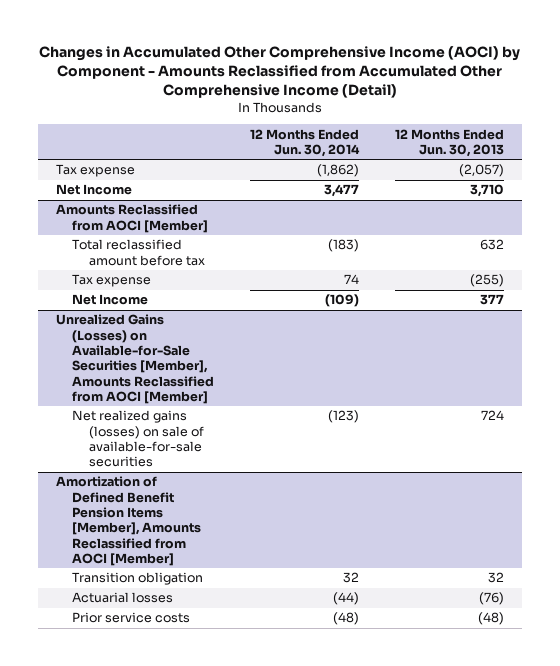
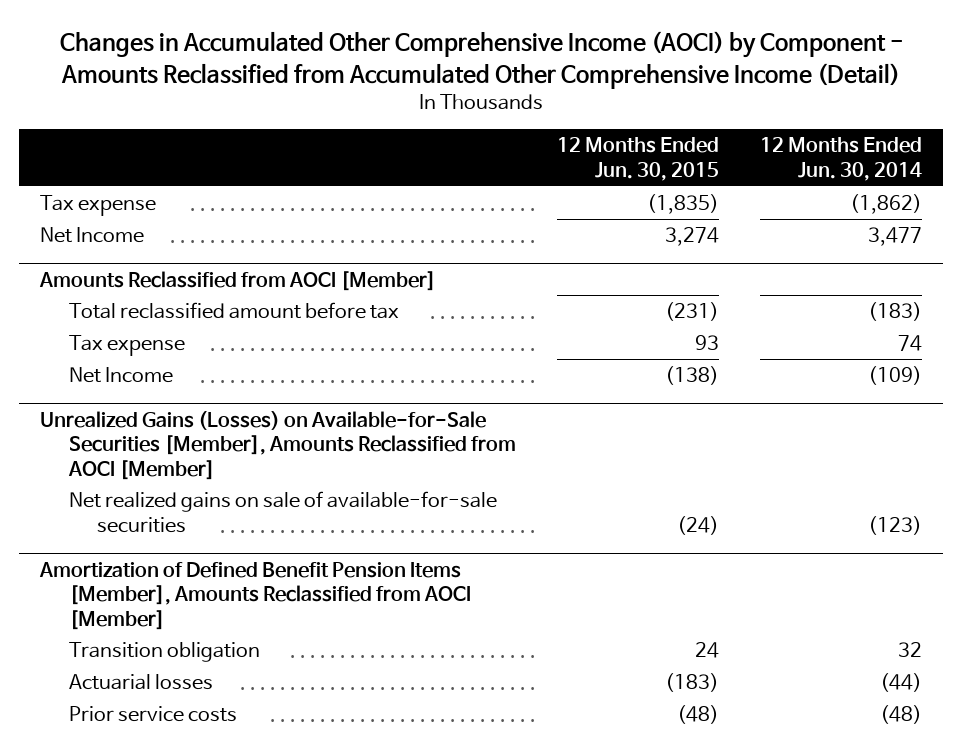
- | 12 Months Ended Jun. 30, 2014 | 12 Months Ended Jun. 30, 2013
+ | 12 Months Ended Jun. 30, 2015 | 12 Months Ended Jun. 30, 2014
@ Unrealized Gains (Losses) on Available-for-Sale Securities [Member], Amounts Reclassified from AOCI [Member]
- Net realized gains (losses) on sale of available-for-sale securities | (123) | 724
+ Net realized gains on sale of available-for-sale securities | (24) | (123)

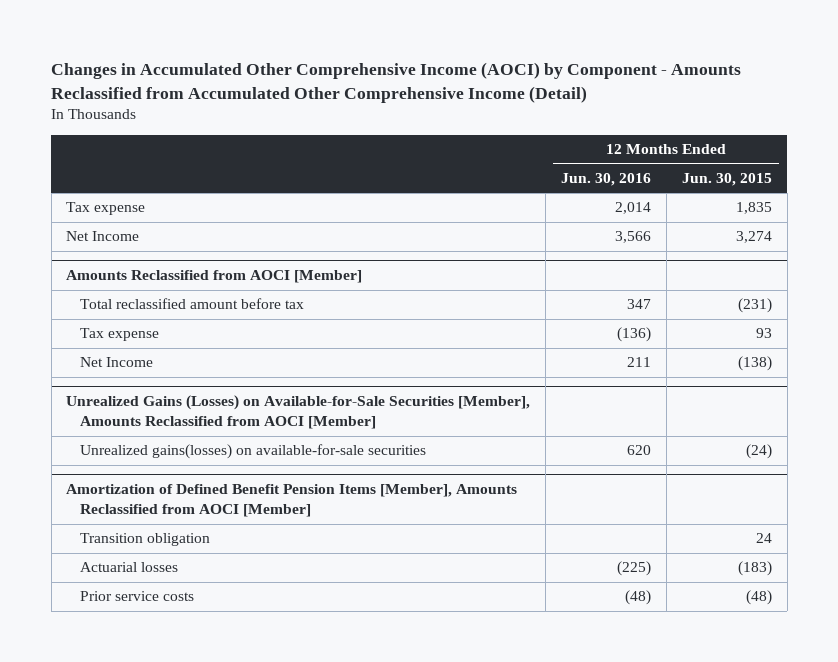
- | 12 Months Ended Jun. 30, 2015 | 12 Months Ended Jun. 30, 2014
+ | 12 Months Ended Jun. 30, 2016 | 12 Months Ended Jun. 30, 2015
- Tax expense | (1,835) | (1,862)
+ Tax expense | 2,014 | 1,835
@ Unrealized Gains (Losses) on Available-for-Sale Securities [Member], Amounts Reclassified from AOCI [Member]
- Net realized gains on sale of available-for-sale securities | (24) | (123)
+ Unrealized gains(losses) on available-for-sale securities | 620 | (24)

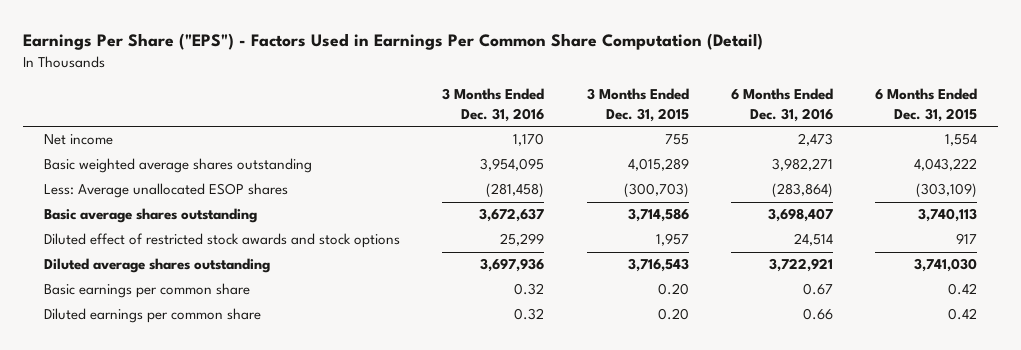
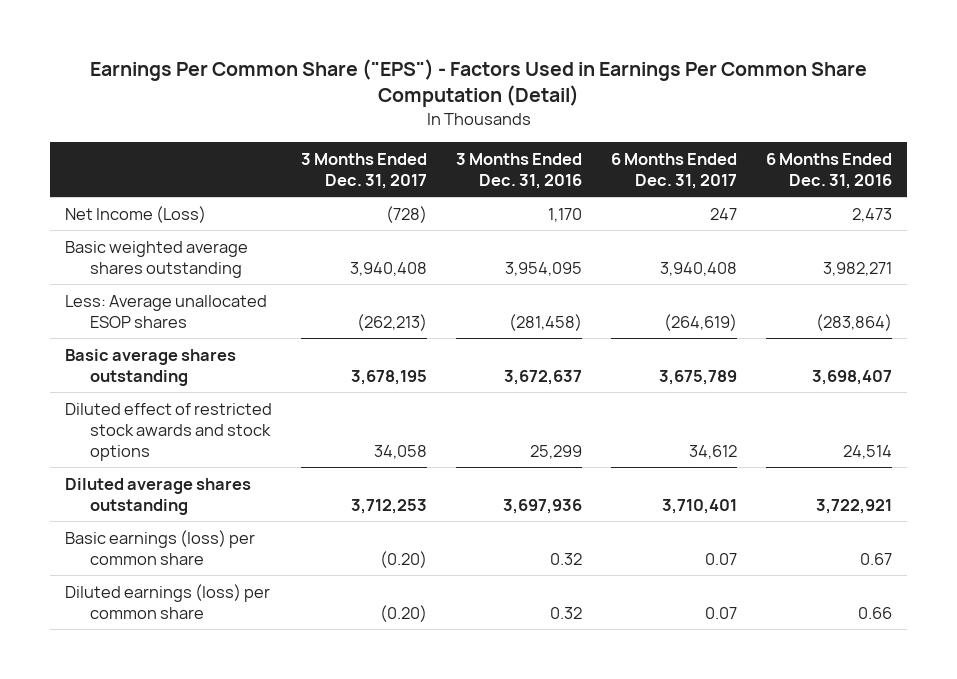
- Earnings Per Share ("EPS") - Factors Used in Earnings Per Common Share Computation (Detail)
+ Earnings Per Common Share ("EPS") - Factors Used in Earnings Per Common Share Computation (Detail)
- | 3 Months Ended Dec. 31, 2016 | 3 Months Ended Dec. 31, 2015 | 6 Months Ended Dec. 31, 2016 | 6 Months Ended Dec. 31, 2015
+ | 3 Months Ended Dec. 31, 2017 | 3 Months Ended Dec. 31, 2016 | 6 Months Ended Dec. 31, 2017 | 6 Months Ended Dec. 31, 2016
- Net income | 1,170 | 755 | 2,473 | 1,554
+ Net Income (Loss) | (728) | 1,170 | 247 | 2,473
- Basic earnings per common share | 0.32 | 0.20 | 0.67 | 0.42
- Diluted earnings per common share | 0.32 | 0.20 | 0.66 | 0.42
+ Basic earnings (loss) per common share | (0.20) | 0.32 | 0.07 | 0.67
+ Diluted earnings (loss) per common share | (0.20) | 0.32 | 0.07 | 0.66

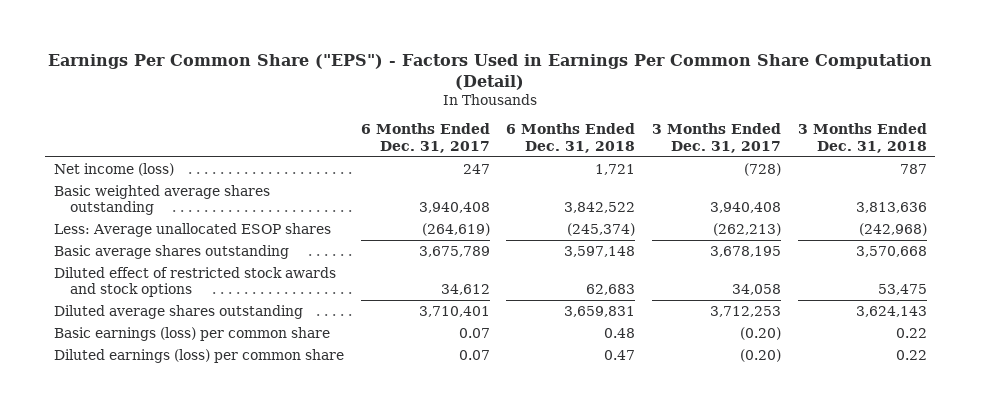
- | 3 Months Ended Dec. 31, 2017 | 3 Months Ended Dec. 31, 2016 | 6 Months Ended Dec. 31, 2017 | 6 Months Ended Dec. 31, 2016
+ | 6 Months Ended Dec. 31, 2017 | 6 Months Ended Dec. 31, 2018 | 3 Months Ended Dec. 31, 2017 | 3 Months Ended Dec. 31, 2018
- Net Income (Loss) | (728) | 1,170 | 247 | 2,473
+ Net income (loss) | 247 | 1,721 | (728) | 787

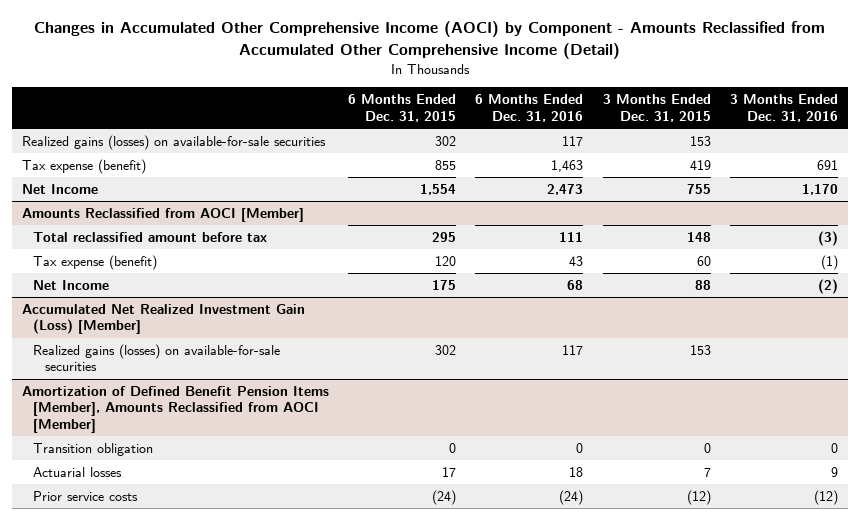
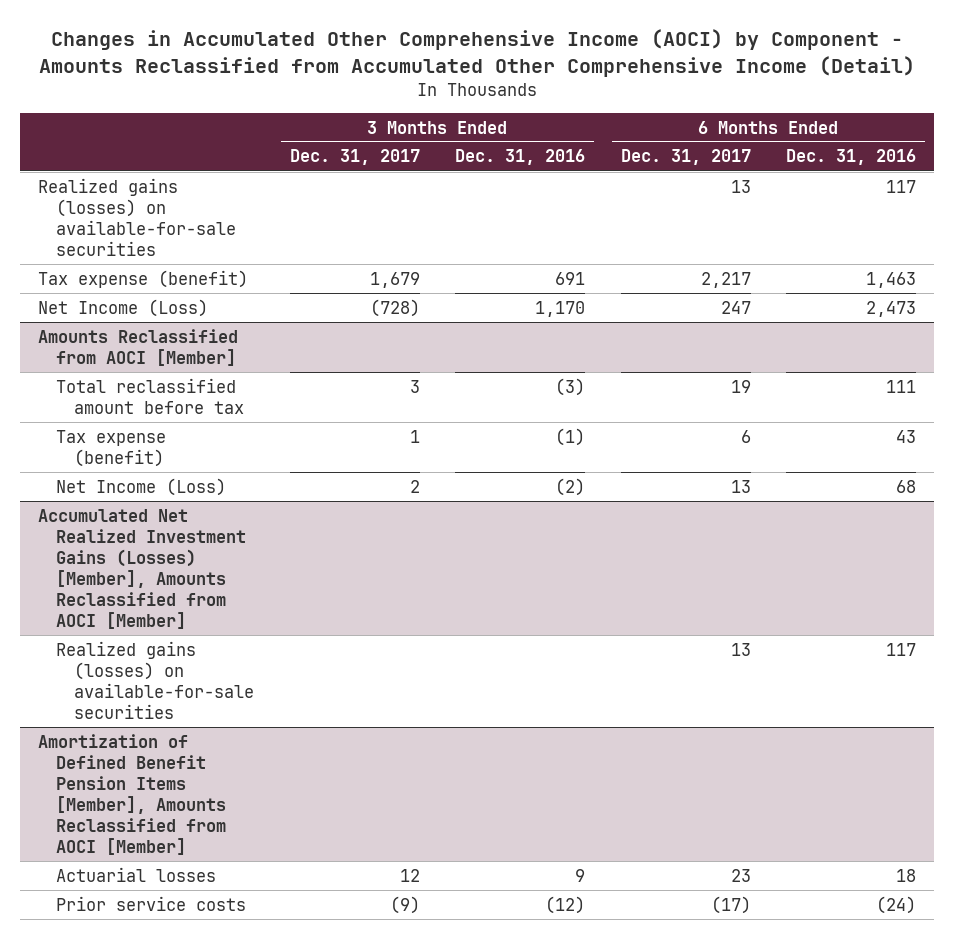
- | 6 Months Ended Dec. 31, 2015 | 6 Months Ended Dec. 31, 2016 | 3 Months Ended Dec. 31, 2015 | 3 Months Ended Dec. 31, 2016
+ | 3 Months Ended Dec. 31, 2017 | 3 Months Ended Dec. 31, 2016 | 6 Months Ended Dec. 31, 2017 | 6 Months Ended Dec. 31, 2016
- Net Income | 1,554 | 2,473 | 755 | 1,170
+ Net Income (Loss) | (728) | 1,170 | 247 | 2,473
@ Amounts Reclassified from AOCI [Member]
- Net Income | 175 | 68 | 88 | (2)
- Accumulated Net Realized Investment Gain (Loss) [Member]
@ Amounts Reclassified from AOCI [Member]
+ Net Income (Loss) | 2 | (2) | 13 | 68
+ Accumulated Net Realized Investment Gains (Losses) [Member], Amounts Reclassified from AOCI [Member]
@ Amortization of Defined Benefit Pension Items [Member], Amounts Reclassified from AOCI [Member]
- Transition obligation | 0 | 0 | 0 | 0

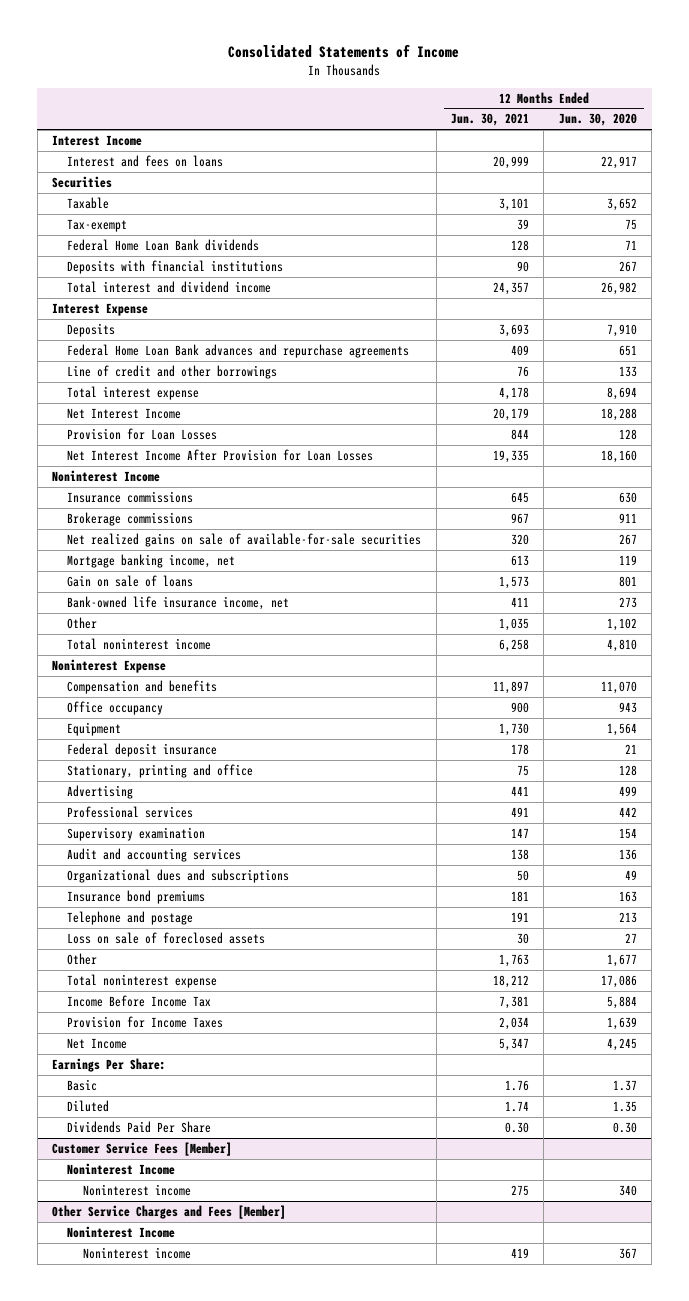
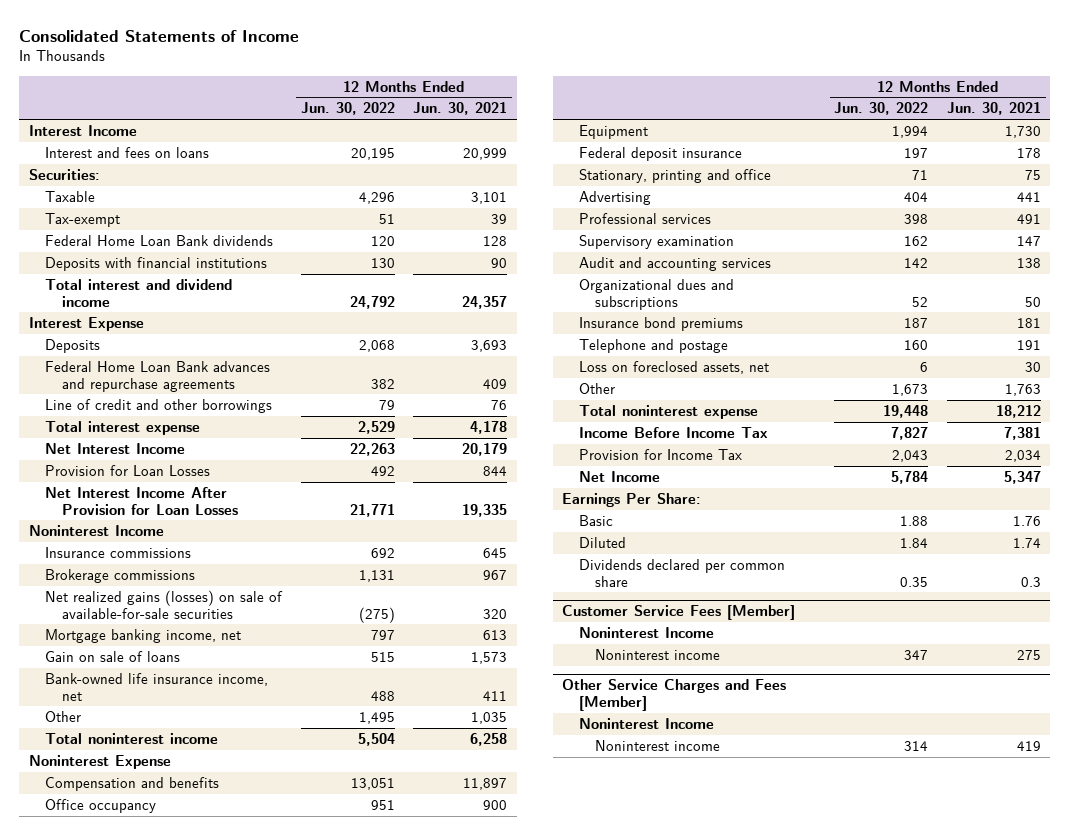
- | 12 Months Ended Jun. 30, 2021 | 12 Months Ended Jun. 30, 2020
+ | 12 Months Ended Jun. 30, 2022 | 12 Months Ended Jun. 30, 2021
- Securities
+ Securities:
- Net realized gains on sale of available-for-sale securities | 320 | 267
+ Net realized gains (losses) on sale of available-for-sale securities | (275) | 320
- Loss on sale of foreclosed assets | 30 | 27
+ Loss on foreclosed assets, net | 6 | 30
- Provision for Income Taxes | 2,034 | 1,639
+ Provision for Income Tax | 2,043 | 2,034
- Dividends Paid Per Share | 0.30 | 0.30
+ Dividends declared per common share | 0.35 | 0.3

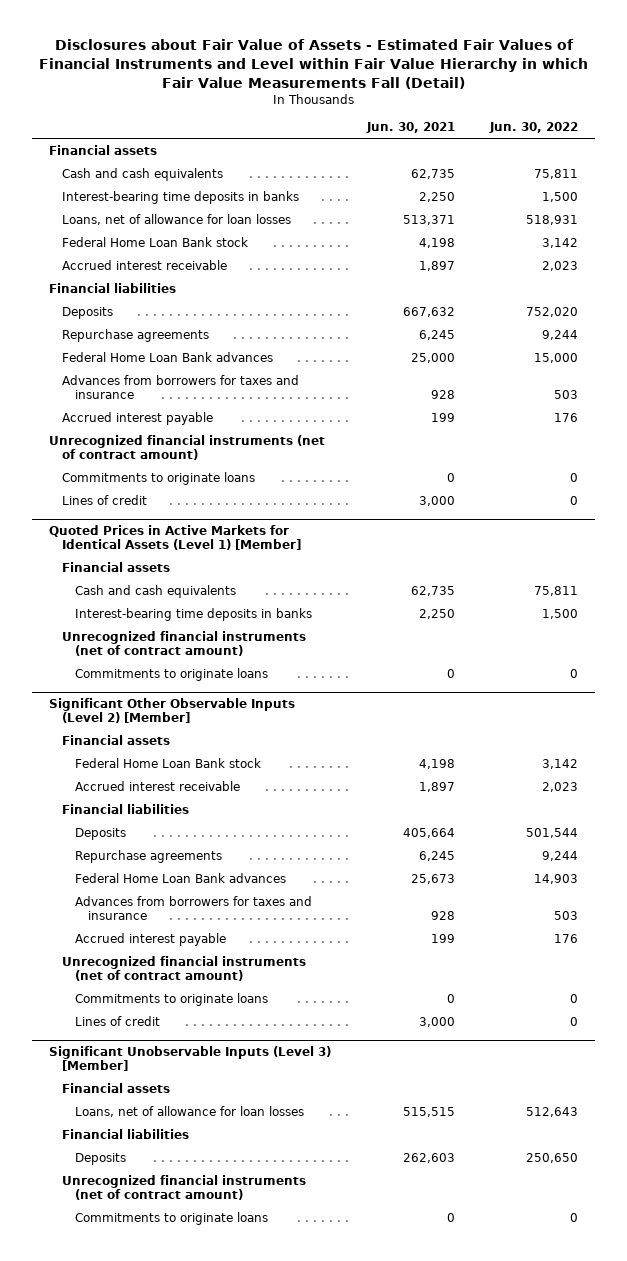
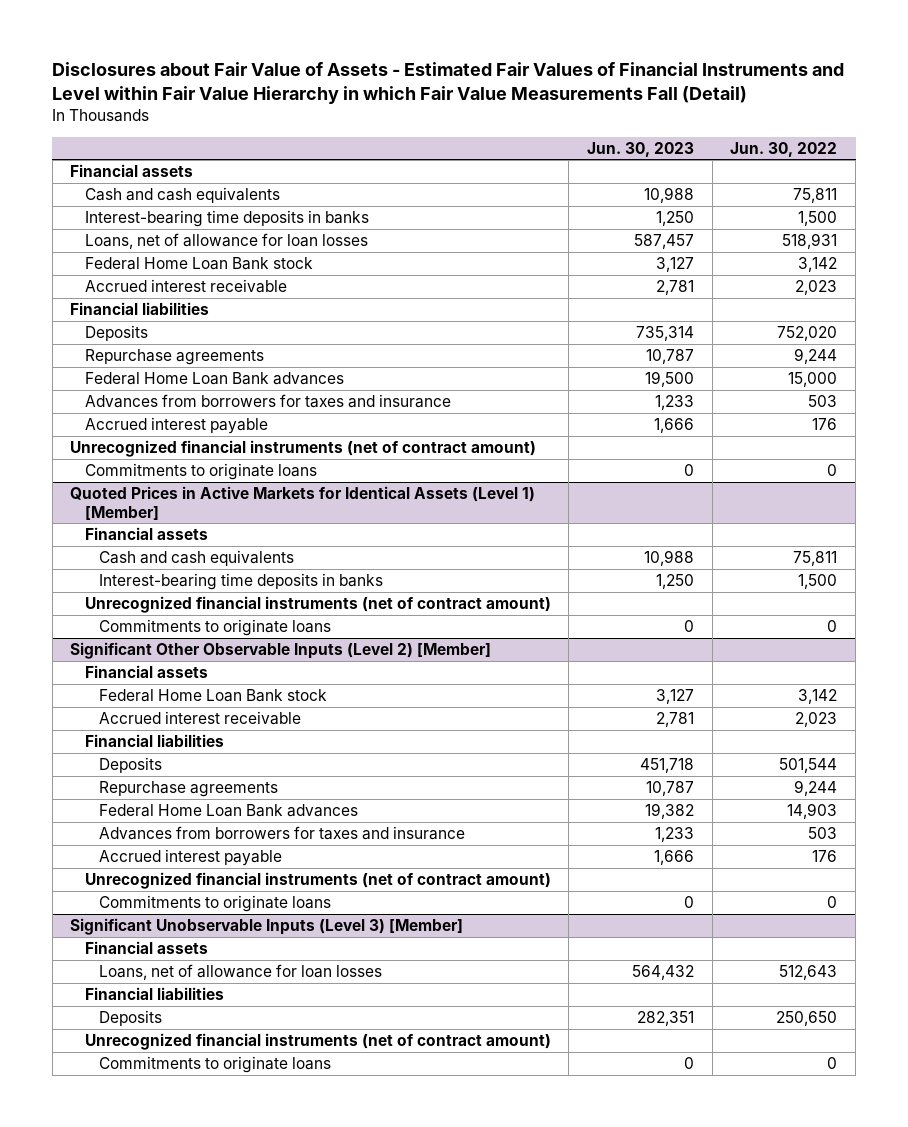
- | Jun. 30, 2021 | Jun. 30, 2022
+ | Jun. 30, 2023 | Jun. 30, 2022
- Lines of credit | 3,000 | 0
@ Significant Other Observable Inputs (Level 2) [Member]
- Lines of credit | 3,000 | 0

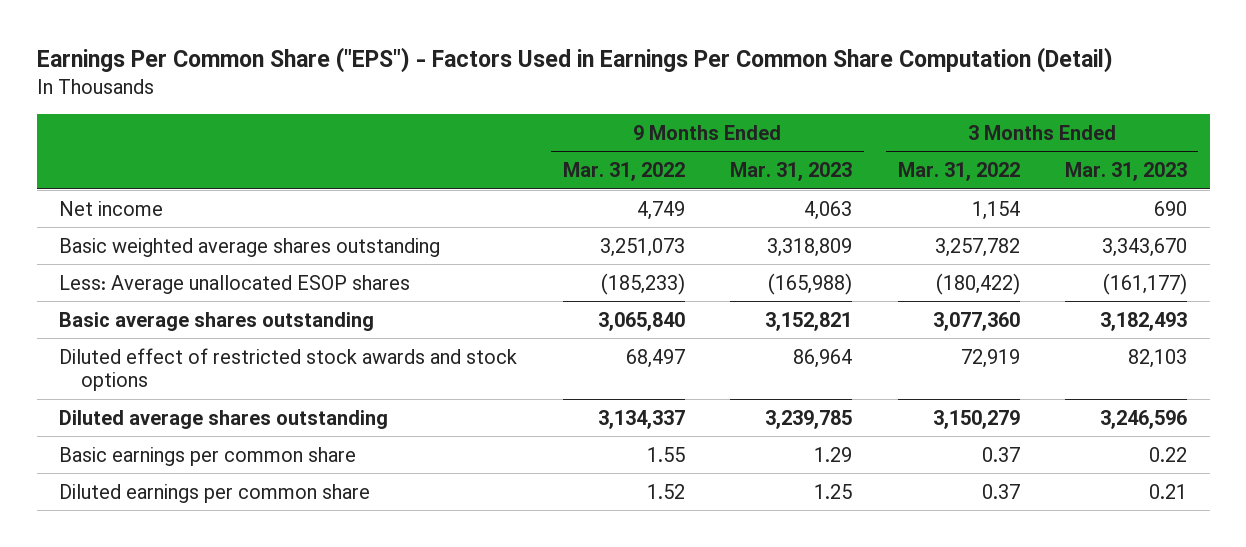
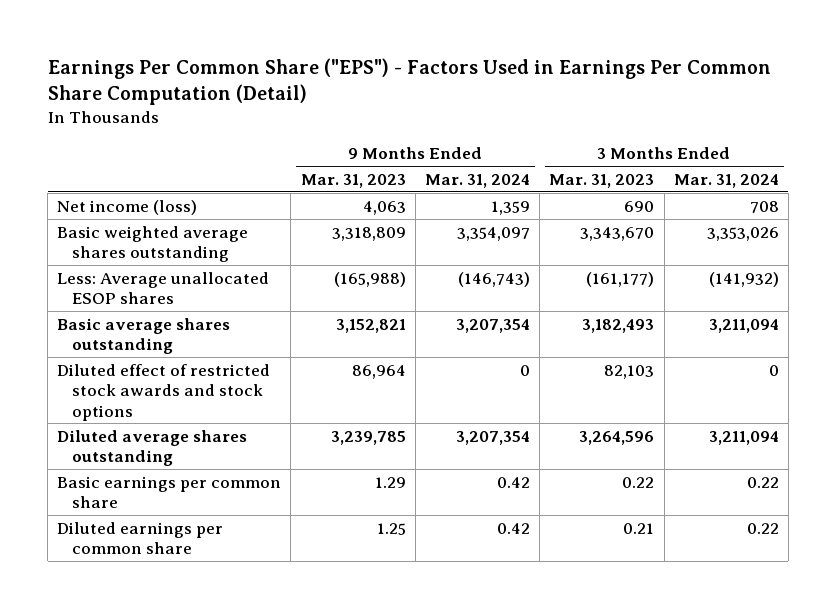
- | 9 Months Ended Mar. 31, 2022 | 9 Months Ended Mar. 31, 2023 | 3 Months Ended Mar. 31, 2022 | 3 Months Ended Mar. 31, 2023
+ | 9 Months Ended Mar. 31, 2023 | 9 Months Ended Mar. 31, 2024 | 3 Months Ended Mar. 31, 2023 | 3 Months Ended Mar. 31, 2024
- Net income | 4,749 | 4,063 | 1,154 | 690
+ Net income (loss) | 4,063 | 1,359 | 690 | 708
- Diluted average shares outstanding | 3,134,337 | 3,239,785 | 3,150,279 | 3,246,596
+ Diluted average shares outstanding | 3,239,785 | 3,207,354 | 3,264,596 | 3,211,094

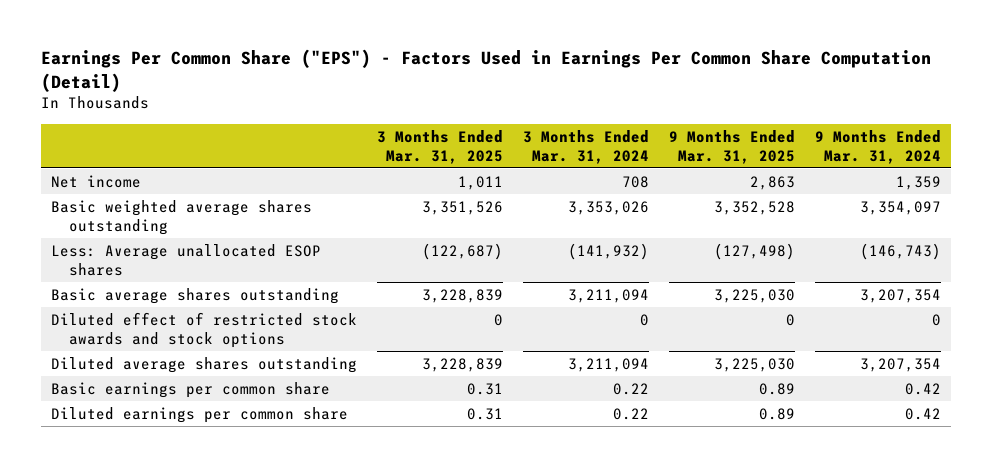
- | 9 Months Ended Mar. 31, 2023 | 9 Months Ended Mar. 31, 2024 | 3 Months Ended Mar. 31, 2023 | 3 Months Ended Mar. 31, 2024
+ | 3 Months Ended Mar. 31, 2025 | 3 Months Ended Mar. 31, 2024 | 9 Months Ended Mar. 31, 2025 | 9 Months Ended Mar. 31, 2024
- Net income (loss) | 4,063 | 1,359 | 690 | 708
+ Net income | 1,011 | 708 | 2,863 | 1,359

